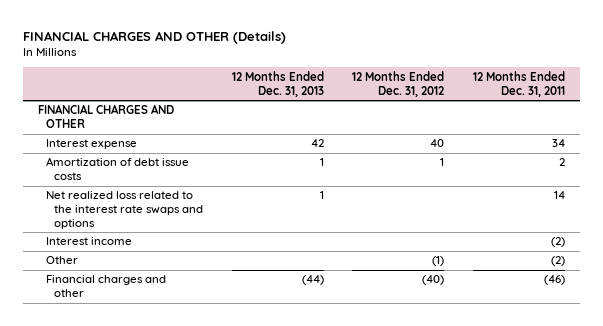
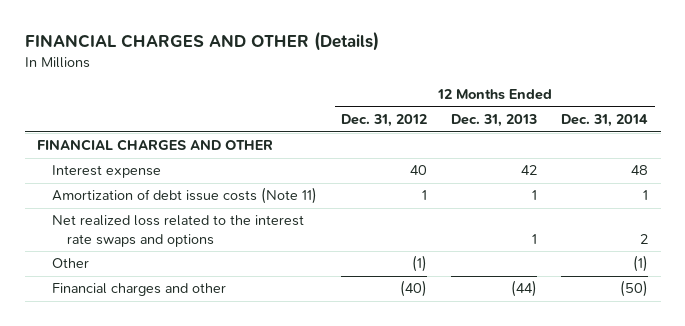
- | 12 Months Ended Dec. 31, 2013 | 12 Months Ended Dec. 31, 2012 | 12 Months Ended Dec. 31, 2011
+ | 12 Months Ended Dec. 31, 2012 | 12 Months Ended Dec. 31, 2013 | 12 Months Ended Dec. 31, 2014
- Amortization of debt issue costs | 1 | 1 | 2
+ Amortization of debt issue costs (Note 11) | 1 | 1 | 1
- Interest income | | | (2)

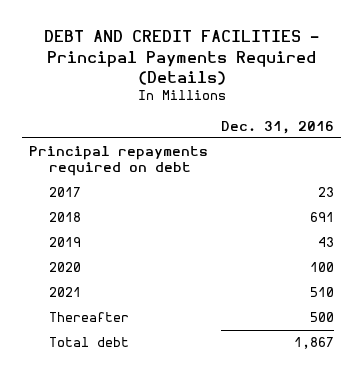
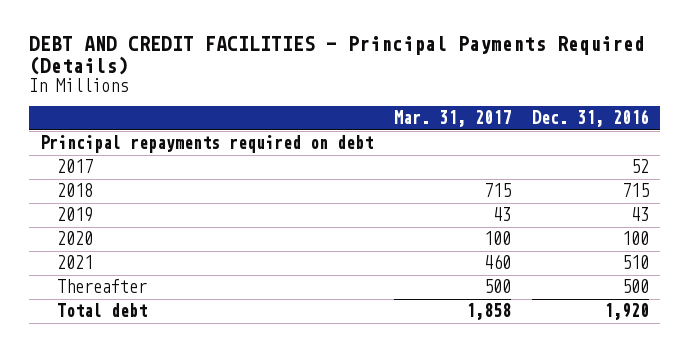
- | Dec. 31, 2016
+ | Mar. 31, 2017 | Dec. 31, 2016
- 2017 | 23
- 2018 | 691
+ 2017 | | 52
+ 2018 | 715 | 715
- Total debt | 1,867
+ Total debt | 1,858 | 1,920

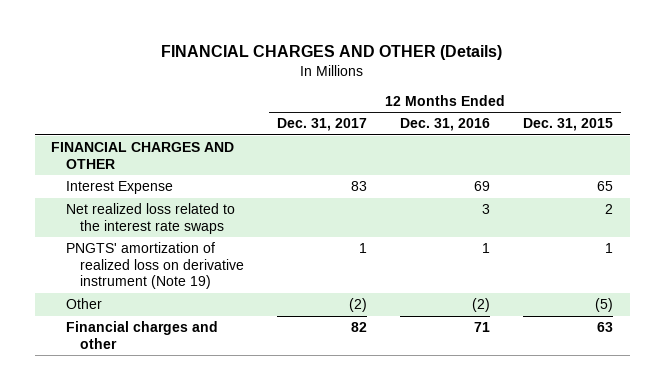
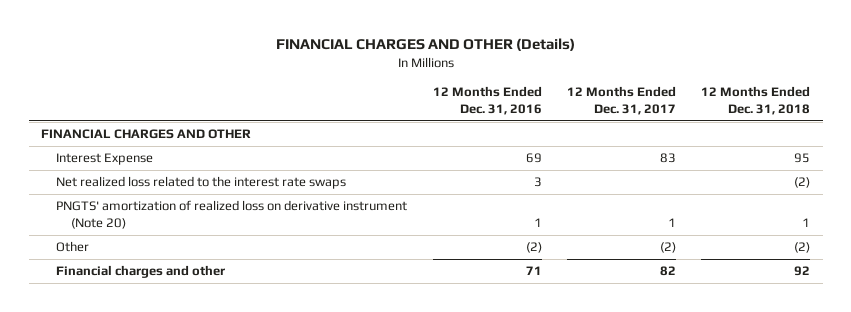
- | 12 Months Ended Dec. 31, 2017 | 12 Months Ended Dec. 31, 2016 | 12 Months Ended Dec. 31, 2015
+ | 12 Months Ended Dec. 31, 2016 | 12 Months Ended Dec. 31, 2017 | 12 Months Ended Dec. 31, 2018
- PNGTS' amortization of realized loss on derivative instrument (Note 19) | 1 | 1 | 1
+ PNGTS' amortization of realized loss on derivative instrument (Note 20) | 1 | 1 | 1

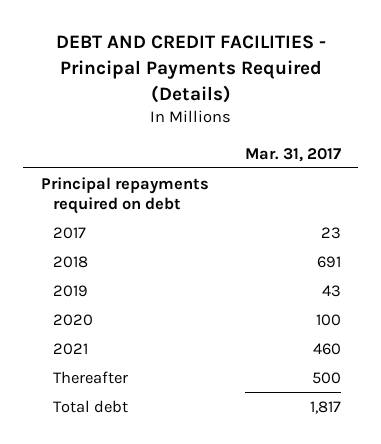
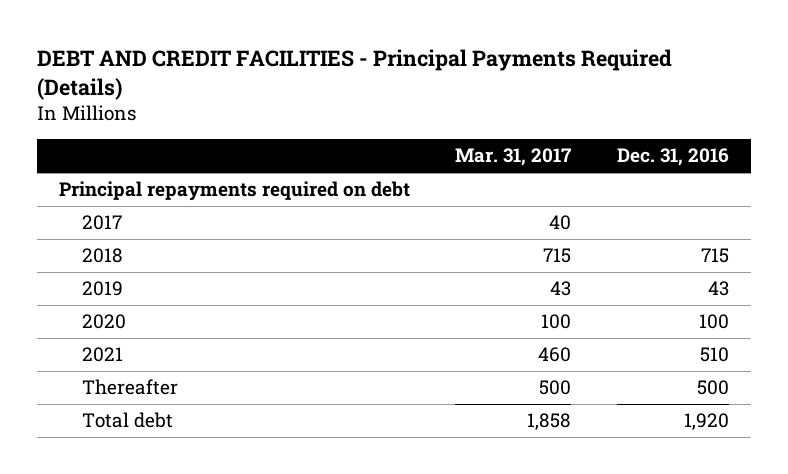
- | Mar. 31, 2017
+ | Mar. 31, 2017 | Dec. 31, 2016
- 2017 | 23
- 2018 | 691
+ 2017 | 40 |
+ 2018 | 715 | 715
- Total debt | 1,817
+ Total debt | 1,858 | 1,920

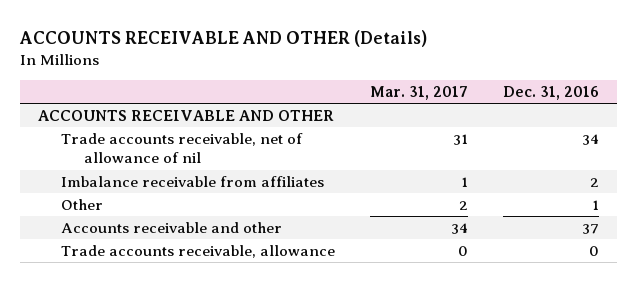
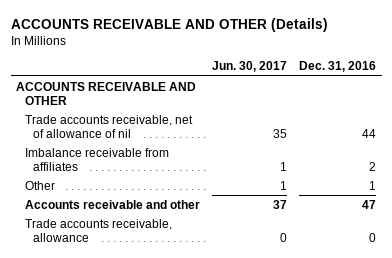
- | Mar. 31, 2017 | Dec. 31, 2016
+ | Jun. 30, 2017 | Dec. 31, 2016
- Trade accounts receivable, net of allowance of nil | 31 | 34
+ Trade accounts receivable, net of allowance of nil | 35 | 44
- Accounts receivable and other | 34 | 37
+ Accounts receivable and other | 37 | 47

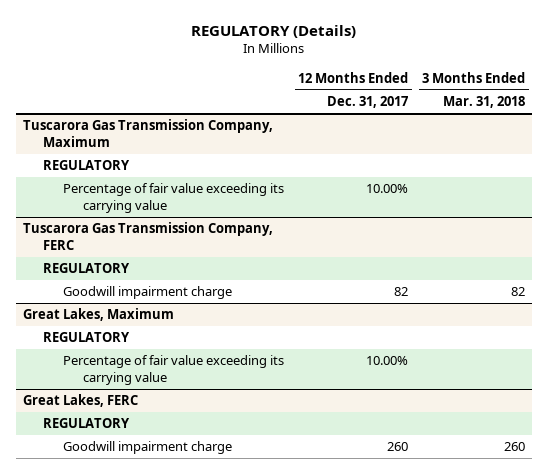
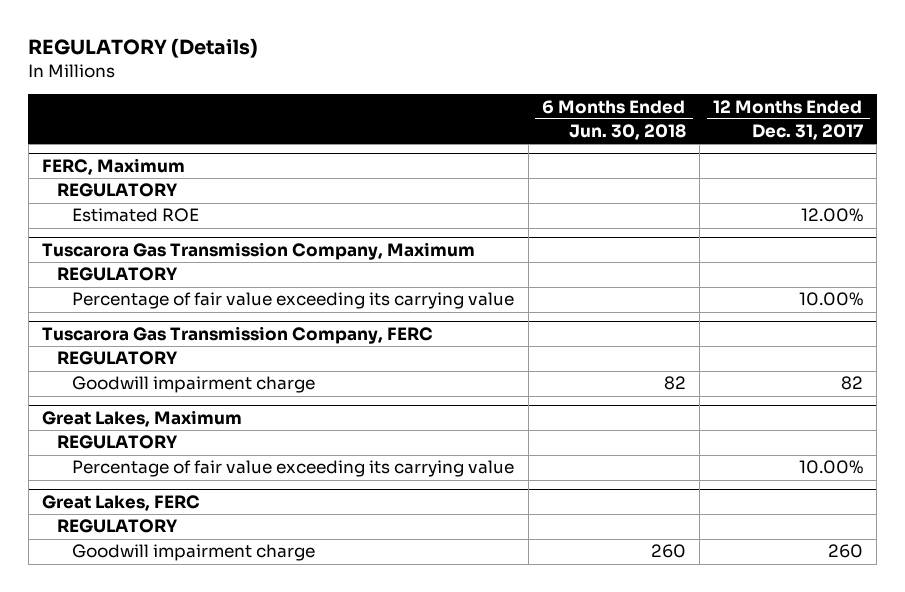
- | 12 Months Ended Dec. 31, 2017 | 3 Months Ended Mar. 31, 2018
+ | 6 Months Ended Jun. 30, 2018 | 12 Months Ended Dec. 31, 2017
+ FERC, Maximum
+ REGULATORY
+ Estimated ROE | | 12.00%

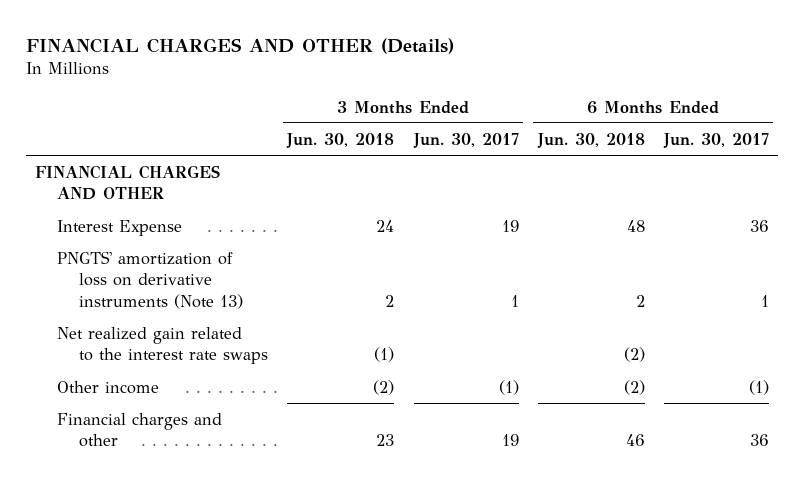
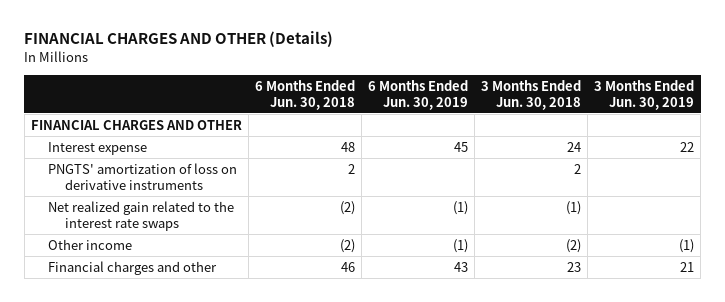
- | 3 Months Ended Jun. 30, 2018 | 3 Months Ended Jun. 30, 2017 | 6 Months Ended Jun. 30, 2018 | 6 Months Ended Jun. 30, 2017
+ | 6 Months Ended Jun. 30, 2018 | 6 Months Ended Jun. 30, 2019 | 3 Months Ended Jun. 30, 2018 | 3 Months Ended Jun. 30, 2019
- Interest Expense | 24 | 19 | 48 | 36
- PNGTS' amortization of loss on derivative instruments (Note 13) | 2 | 1 | 2 | 1
+ Interest expense | 48 | 45 | 24 | 22
+ PNGTS' amortization of loss on derivative instruments | 2 | | 2 |

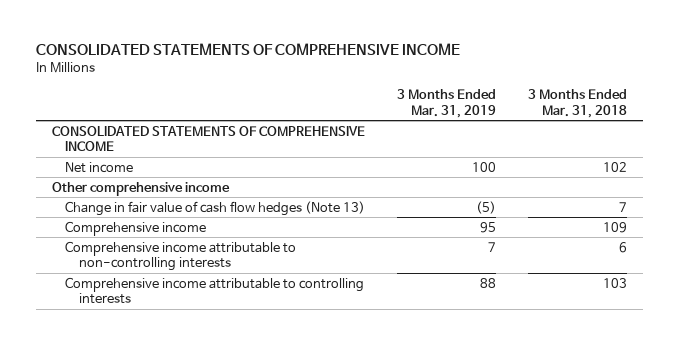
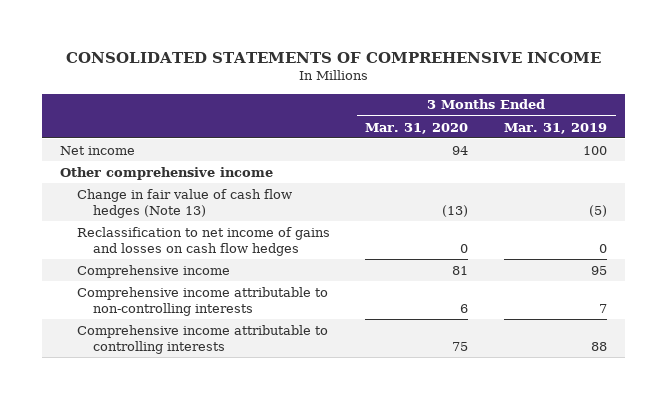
- | 3 Months Ended Mar. 31, 2019 | 3 Months Ended Mar. 31, 2018
+ | 3 Months Ended Mar. 31, 2020 | 3 Months Ended Mar. 31, 2019
- CONSOLIDATED STATEMENTS OF COMPREHENSIVE INCOME
+ Reclassification to net income of gains and losses on cash flow hedges | 0 | 0

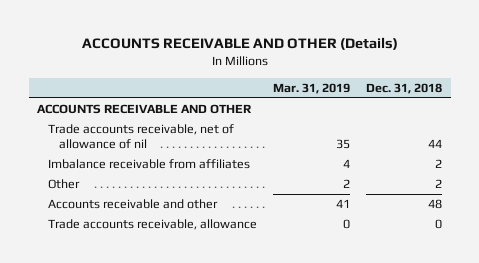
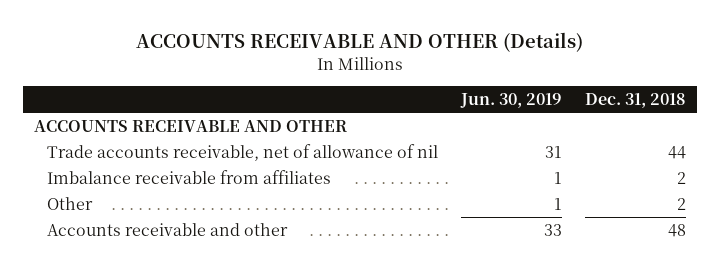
- | Mar. 31, 2019 | Dec. 31, 2018
+ | Jun. 30, 2019 | Dec. 31, 2018
- Trade accounts receivable, allowance | 0 | 0

